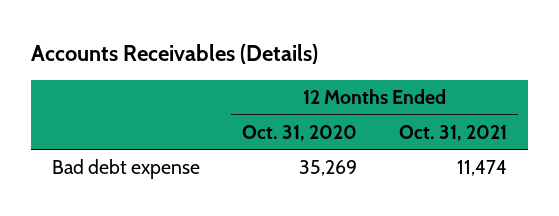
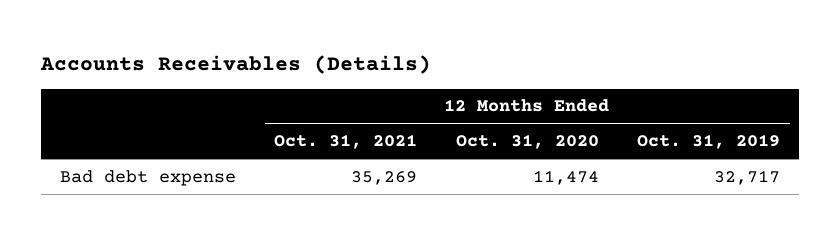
- | 12 Months Ended Oct. 31, 2020 | 12 Months Ended Oct. 31, 2021
+ | 12 Months Ended Oct. 31, 2021 | 12 Months Ended Oct. 31, 2020 | 12 Months Ended Oct. 31, 2019
- Bad debt expense | 35,269 | 11,474
+ Bad debt expense | 35,269 | 11,474 | 32,717

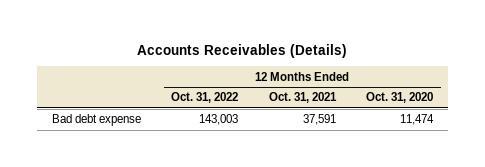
- | 12 Months Ended Oct. 31, 2021 | 12 Months Ended Oct. 31, 2020 | 12 Months Ended Oct. 31, 2019
+ | 12 Months Ended Oct. 31, 2022 | 12 Months Ended Oct. 31, 2021 | 12 Months Ended Oct. 31, 2020
- Bad debt expense | 35,269 | 11,474 | 32,717
+ Bad debt expense | 143,003 | 37,591 | 11,474

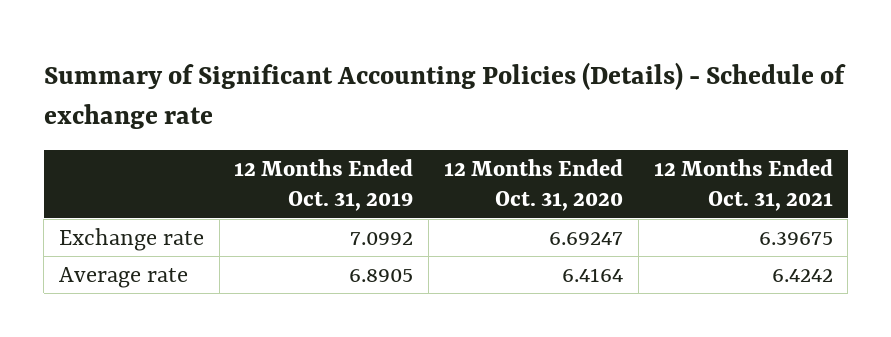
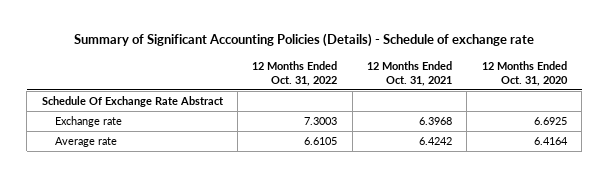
- | 12 Months Ended Oct. 31, 2019 | 12 Months Ended Oct. 31, 2020 | 12 Months Ended Oct. 31, 2021
+ | 12 Months Ended Oct. 31, 2022 | 12 Months Ended Oct. 31, 2021 | 12 Months Ended Oct. 31, 2020
- Exchange rate | 7.0992 | 6.69247 | 6.39675
+ Schedule Of Exchange Rate Abstract
+ Exchange rate | 7.3003 | 6.3968 | 6.6925

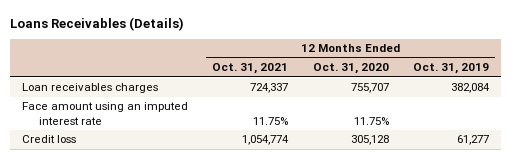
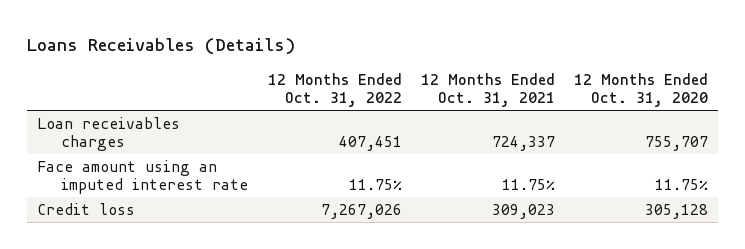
- | 12 Months Ended Oct. 31, 2021 | 12 Months Ended Oct. 31, 2020 | 12 Months Ended Oct. 31, 2019
+ | 12 Months Ended Oct. 31, 2022 | 12 Months Ended Oct. 31, 2021 | 12 Months Ended Oct. 31, 2020
- Credit loss | 1,054,774 | 305,128 | 61,277
+ Credit loss | 7,267,026 | 309,023 | 305,128

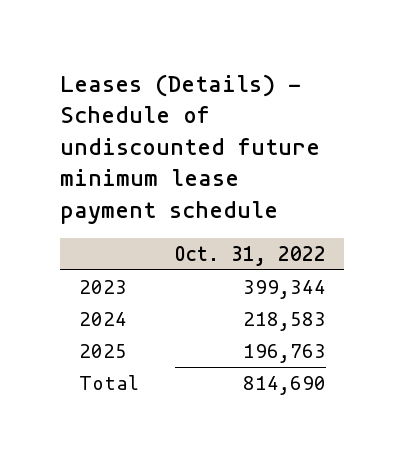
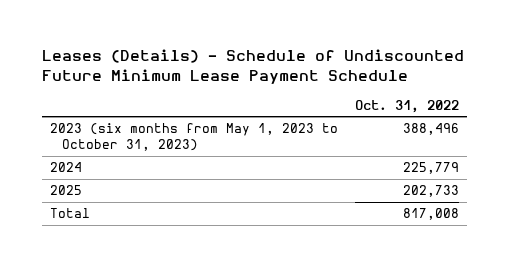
- Leases (Details) - Schedule of undiscounted future minimum lease payment schedule
+ Leases (Details) - Schedule of Undiscounted Future Minimum Lease Payment Schedule
- 2023 | 399,344
- 2024 | 218,583
- 2025 | 196,763
- Total | 814,690
+ 2023 (six months from May 1, 2023 to October 31, 2023) | 388,496
+ 2024 | 225,779
+ 2025 | 202,733
+ Total | 817,008

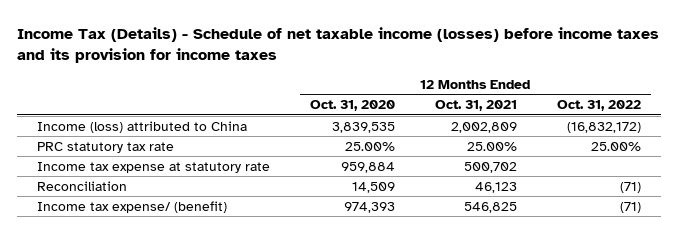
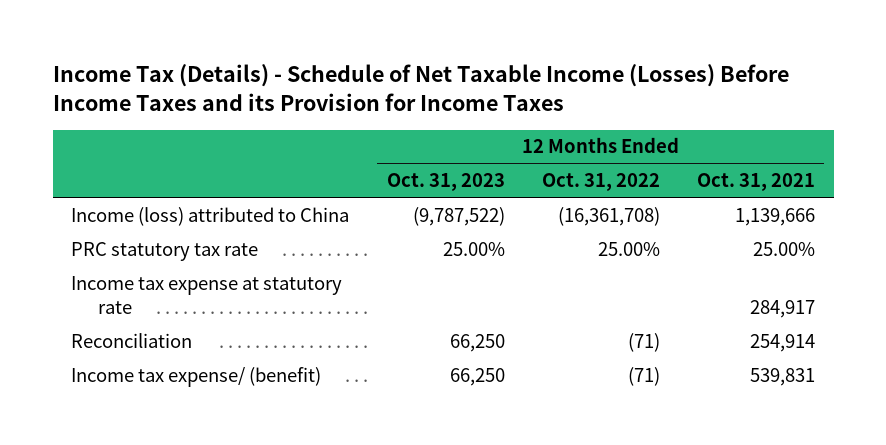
- Income Tax (Details) - Schedule of net taxable income (losses) before income taxes and its provision for income taxes
+ Income Tax (Details) - Schedule of Net Taxable Income (Losses) Before Income Taxes and its Provision for Income Taxes
- | 12 Months Ended Oct. 31, 2020 | 12 Months Ended Oct. 31, 2021 | 12 Months Ended Oct. 31, 2022
+ | 12 Months Ended Oct. 31, 2023 | 12 Months Ended Oct. 31, 2022 | 12 Months Ended Oct. 31, 2021
- Income (loss) attributed to China | 3,839,535 | 2,002,809 | (16,832,172)
+ Income (loss) attributed to China | (9,787,522) | (16,361,708) | 1,139,666
- Income tax expense at statutory rate | 959,884 | 500,702 |
- Reconciliation | 14,509 | 46,123 | (71)
- Income tax expense/ (benefit) | 974,393 | 546,825 | (71)
+ Income tax expense at statutory rate | | | 284,917
+ Reconciliation | 66,250 | (71) | 254,914
+ Income tax expense/ (benefit) | 66,250 | (71) | 539,831

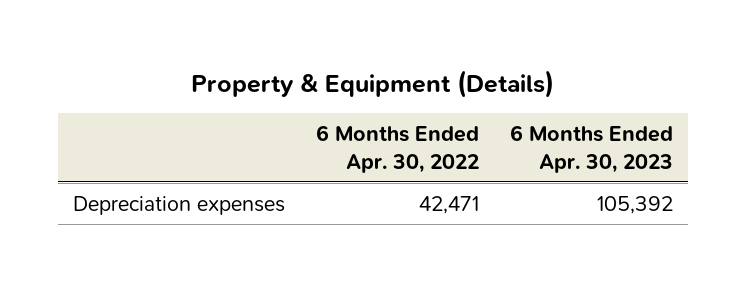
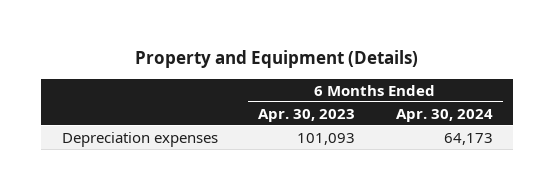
- Property & Equipment (Details)
+ Property and Equipment (Details)
- | 6 Months Ended Apr. 30, 2022 | 6 Months Ended Apr. 30, 2023
+ | 6 Months Ended Apr. 30, 2023 | 6 Months Ended Apr. 30, 2024
- Depreciation expenses | 42,471 | 105,392
+ Depreciation expenses | 101,093 | 64,173

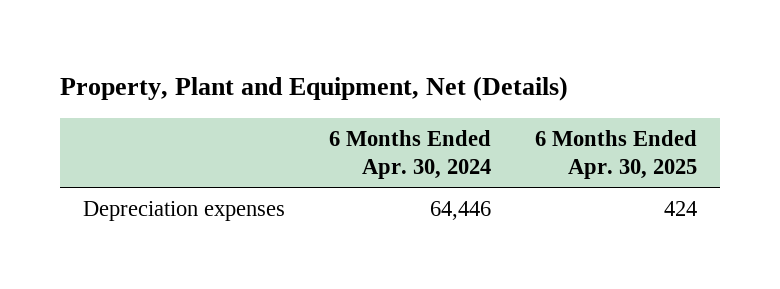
- Property and Equipment (Details)
+ Property, Plant and Equipment, Net (Details)
- | 6 Months Ended Apr. 30, 2023 | 6 Months Ended Apr. 30, 2024
+ | 6 Months Ended Apr. 30, 2024 | 6 Months Ended Apr. 30, 2025
- Depreciation expenses | 101,093 | 64,173
+ Depreciation expenses | 64,446 | 424

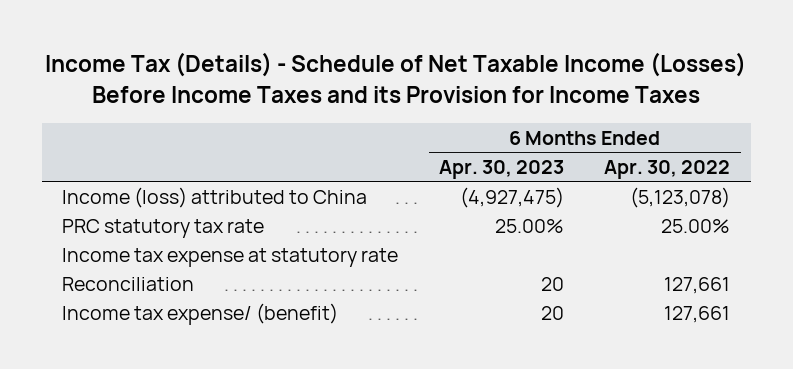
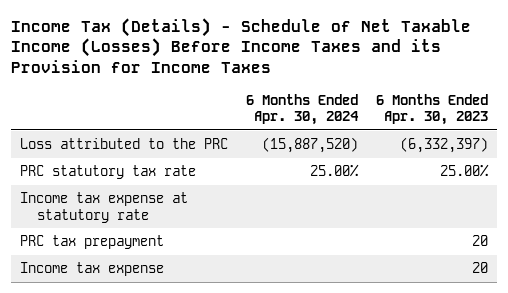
- | 6 Months Ended Apr. 30, 2023 | 6 Months Ended Apr. 30, 2022
+ | 6 Months Ended Apr. 30, 2024 | 6 Months Ended Apr. 30, 2023
- Income (loss) attributed to China | (4,927,475) | (5,123,078)
+ Loss attributed to the PRC | (15,887,520) | (6,332,397)
- Reconciliation | 20 | 127,661
- Income tax expense/ (benefit) | 20 | 127,661
+ PRC tax prepayment | | 20
+ Income tax expense | | 20

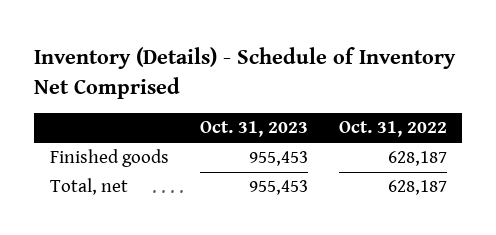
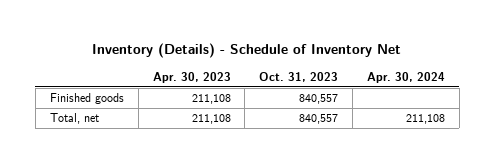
- Inventory (Details) - Schedule of Inventory Net Comprised
+ Inventory (Details) - Schedule of Inventory Net
- | Oct. 31, 2023 | Oct. 31, 2022
+ | Apr. 30, 2023 | Oct. 31, 2023 | Apr. 30, 2024
- Finished goods | 955,453 | 628,187
- Total, net | 955,453 | 628,187
+ Finished goods | 211,108 | 840,557 |
+ Total, net | 211,108 | 840,557 | 211,108

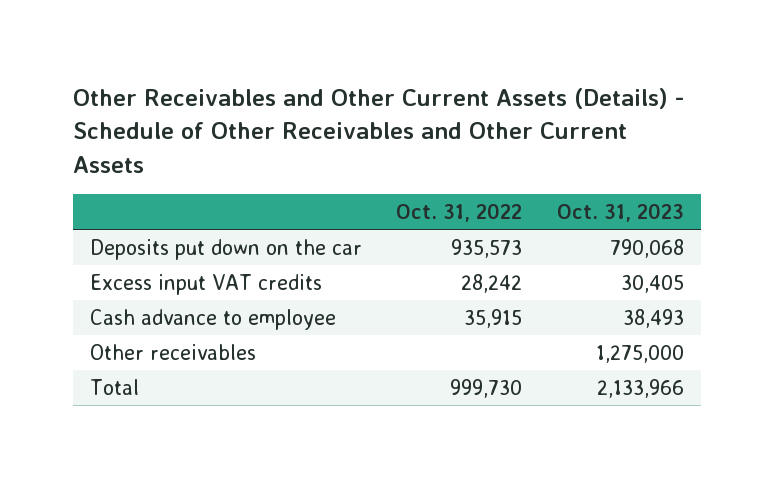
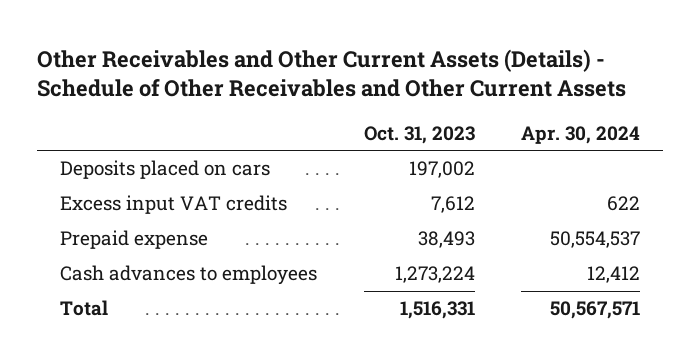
- | Oct. 31, 2022 | Oct. 31, 2023
+ | Oct. 31, 2023 | Apr. 30, 2024
- Deposits put down on the car | 935,573 | 790,068
- Excess input VAT credits | 28,242 | 30,405
- Cash advance to employee | 35,915 | 38,493
- Other receivables | | 1,275,000
- Total | 999,730 | 2,133,966
+ Deposits placed on cars | 197,002 |
+ Excess input VAT credits | 7,612 | 622
+ Prepaid expense | 38,493 | 50,554,537
+ Cash advances to employees | 1,273,224 | 12,412
+ Total | 1,516,331 | 50,567,571

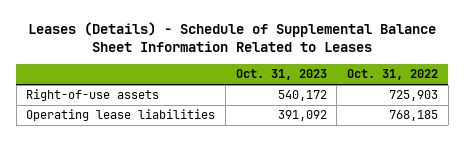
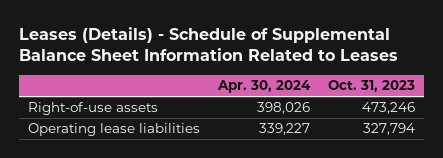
- | Oct. 31, 2023 | Oct. 31, 2022
+ | Apr. 30, 2024 | Oct. 31, 2023
- Right-of-use assets | 540,172 | 725,903
- Operating lease liabilities | 391,092 | 768,185
+ Right-of-use assets | 398,026 | 473,246
+ Operating lease liabilities | 339,227 | 327,794

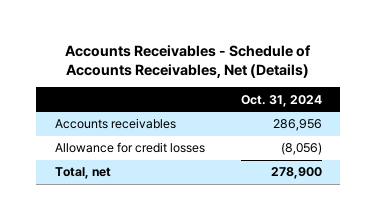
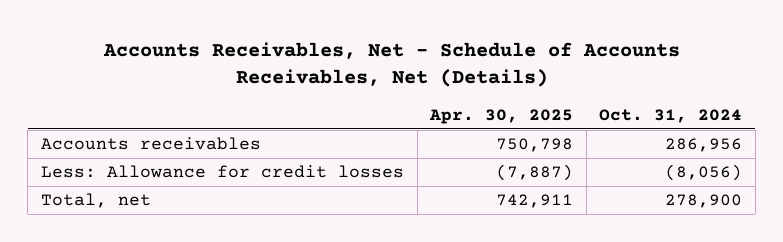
- Accounts Receivables - Schedule of Accounts Receivables, Net (Details)
+ Accounts Receivables, Net - Schedule of Accounts Receivables, Net (Details)
- | Oct. 31, 2024
+ | Apr. 30, 2025 | Oct. 31, 2024
- Allowance for credit losses | (8,056)
+ Less: Allowance for credit losses | (7,887) | (8,056)

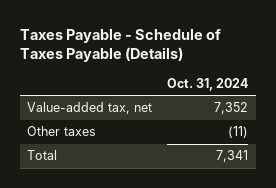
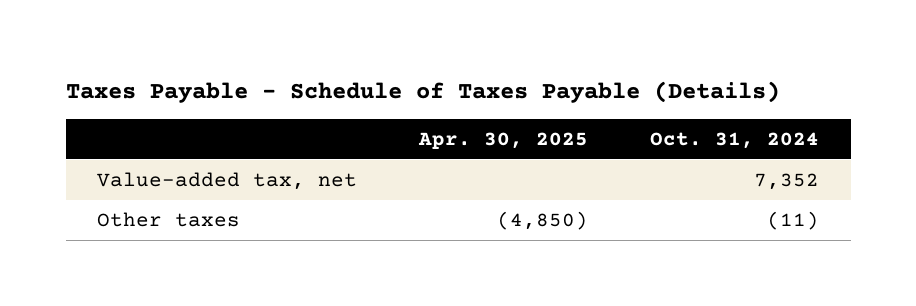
- | Oct. 31, 2024
+ | Apr. 30, 2025 | Oct. 31, 2024
- Total | 7,341

